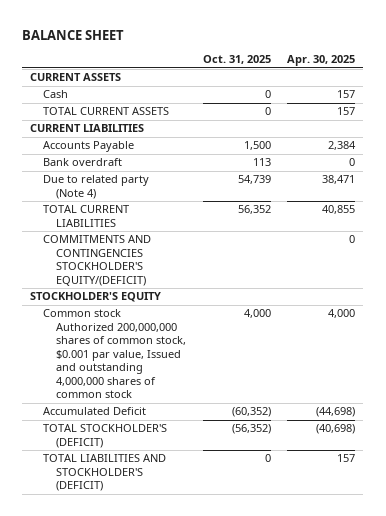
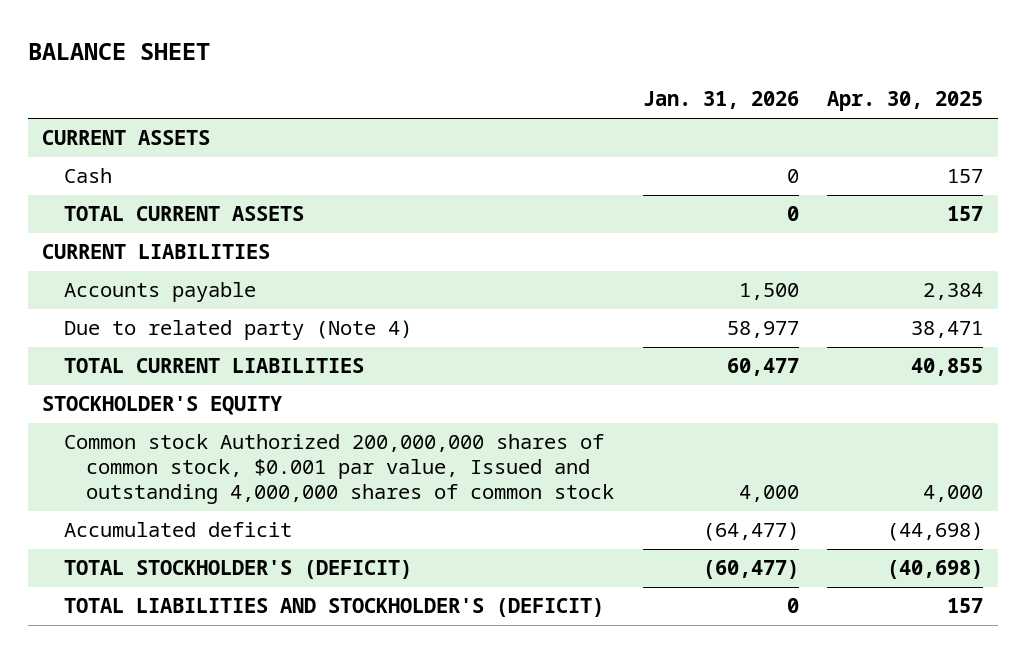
- | Oct. 31, 2025 | Apr. 30, 2025
+ | Jan. 31, 2026 | Apr. 30, 2025
- Accounts Payable | 1,500 | 2,384
- Bank overdraft | 113 | 0
+ Accounts payable | 1,500 | 2,384
- COMMITMENTS AND CONTINGENCIES STOCKHOLDER'S EQUITY/(DEFICIT) | | 0
- Accumulated Deficit | (60,352) | (44,698)
+ Accumulated deficit | (64,477) | (44,698)

